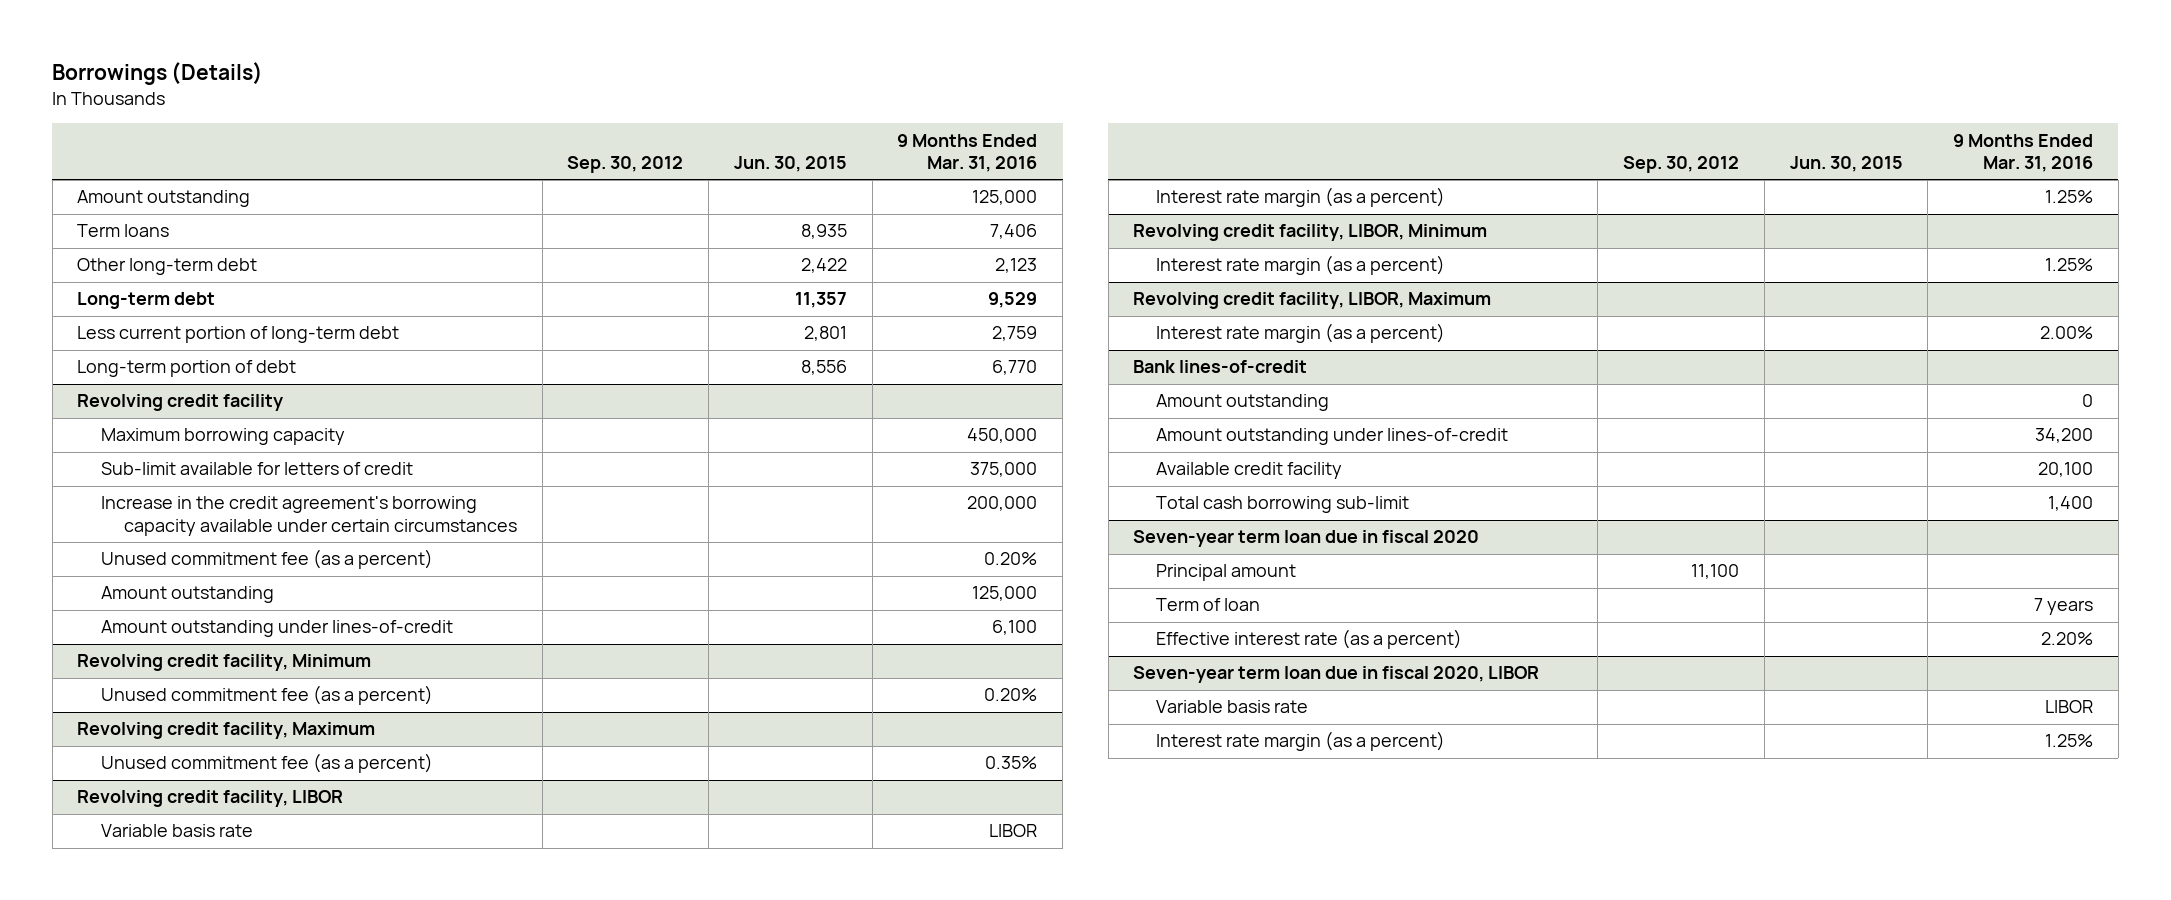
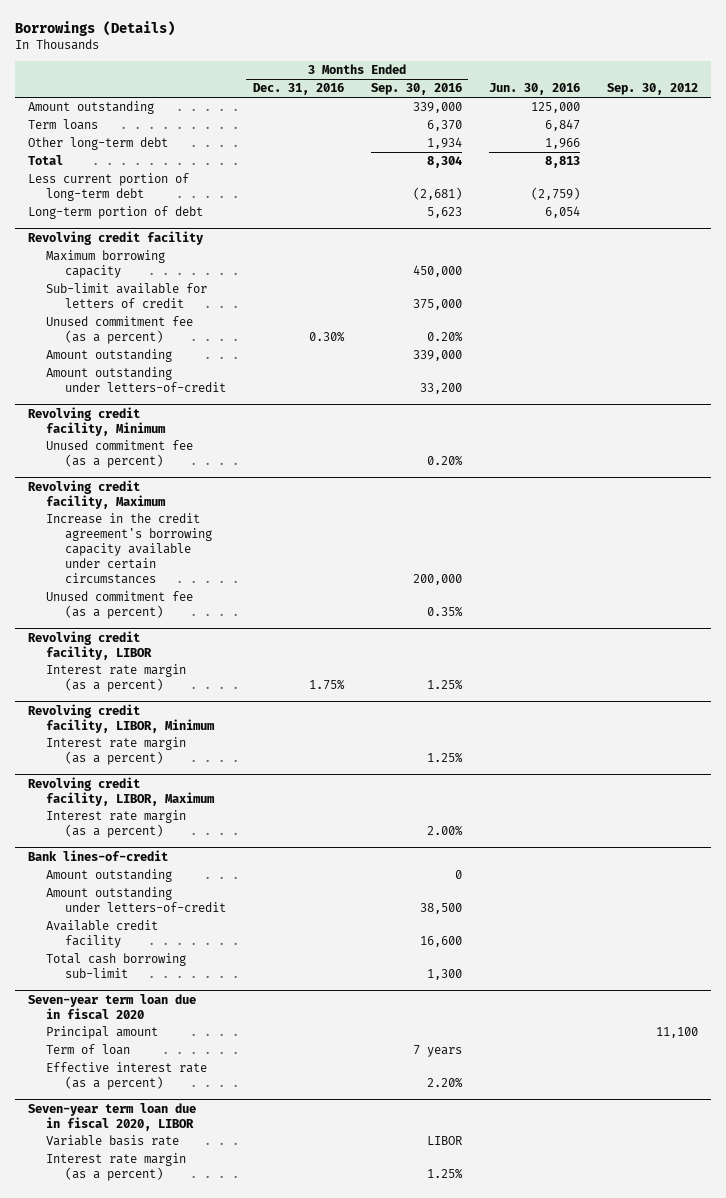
- | Sep. 30, 2012 | Jun. 30, 2015 | 9 Months Ended Mar. 31, 2016
+ | 3 Months Ended Dec. 31, 2016 | 3 Months Ended Sep. 30, 2016 | Jun. 30, 2016 | Sep. 30, 2012
- Long-term debt | | 11,357 | 9,529
+ Total | | 8,304 | 8,813 |
@ Revolving credit facility
- Increase in the credit agreement's borrowing capacity available under certain circumstances | | | 200,000
- Amount outstanding under lines-of-credit | | | 6,100
+ Amount outstanding under letters-of-credit | | 33,200 | |
@ Revolving credit facility, Maximum
+ Increase in the credit agreement's borrowing capacity available under certain circumstances | | 200,000 | |
@ Revolving credit facility, LIBOR
- Variable basis rate | | | LIBOR
@ Bank lines-of-credit
- Amount outstanding under lines-of-credit | | | 34,200
+ Amount outstanding under letters-of-credit | | 38,500 | |

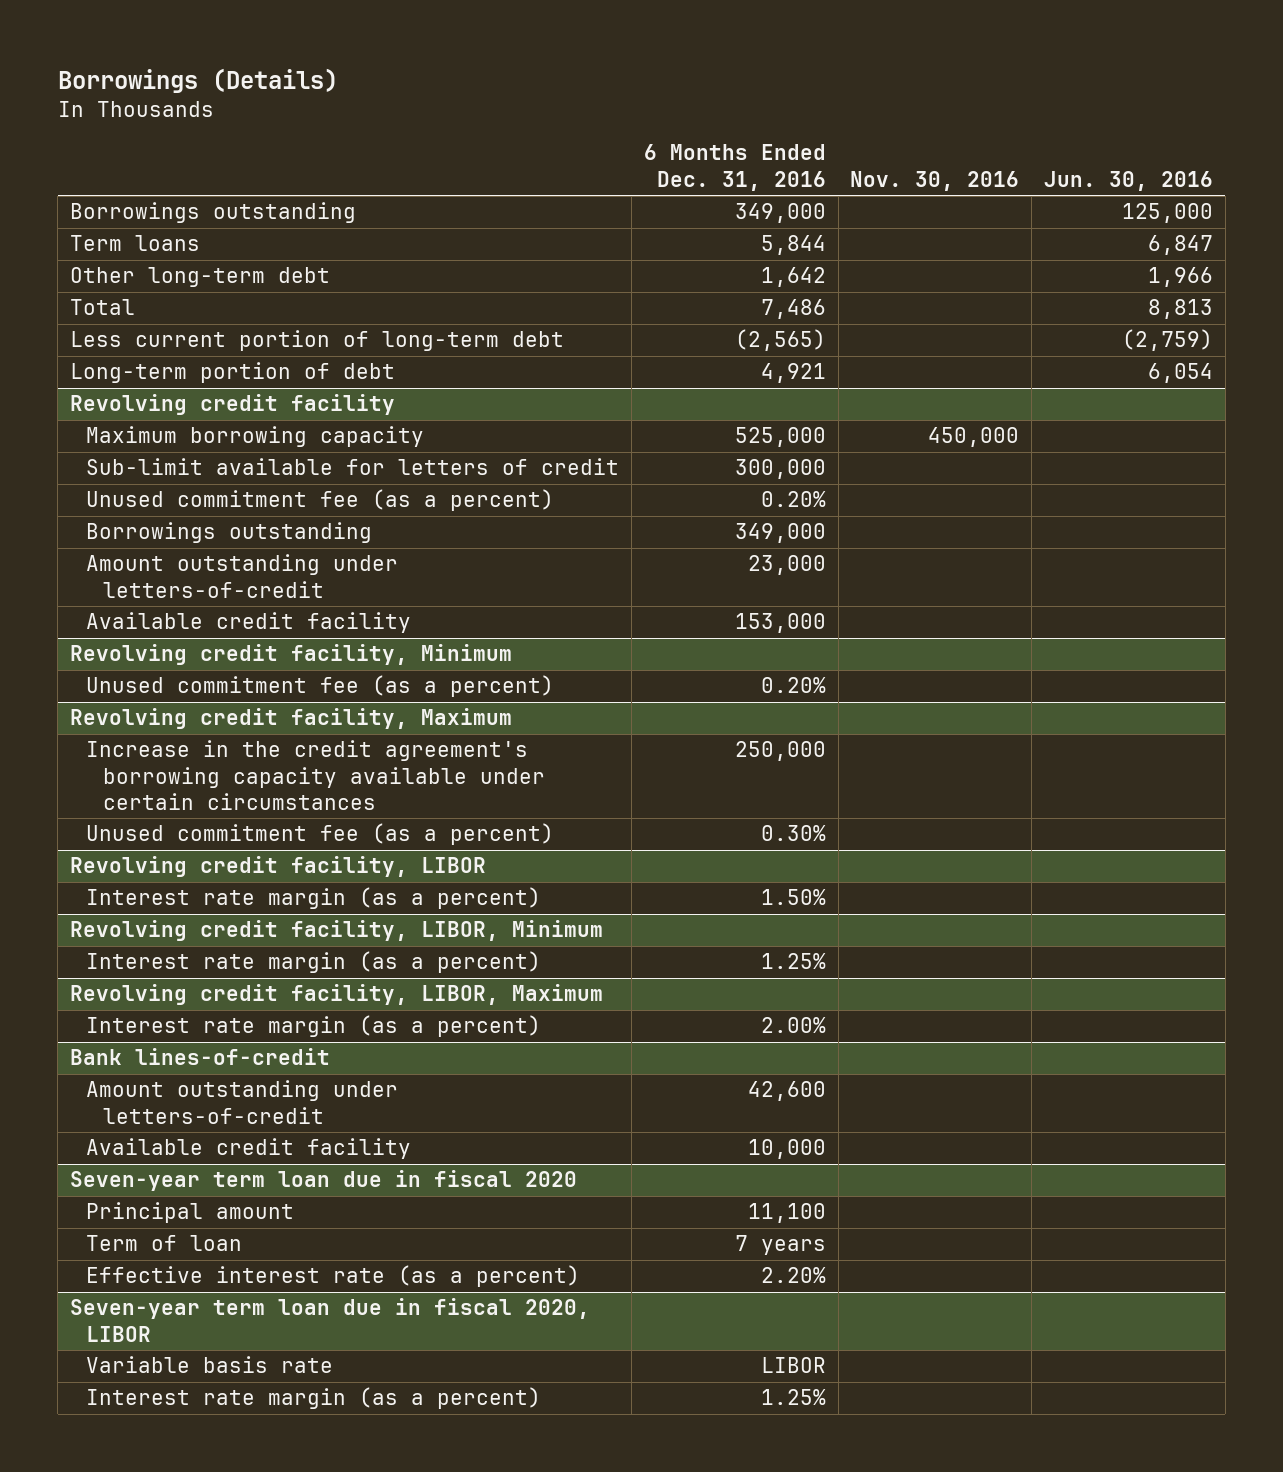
- | 3 Months Ended Dec. 31, 2016 | 3 Months Ended Sep. 30, 2016 | Jun. 30, 2016 | Sep. 30, 2012
+ | 6 Months Ended Dec. 31, 2016 | Nov. 30, 2016 | Jun. 30, 2016
- Amount outstanding | | 339,000 | 125,000 |
+ Borrowings outstanding | 349,000 | | 125,000
@ Revolving credit facility
- Amount outstanding | | 339,000 | |
+ Borrowings outstanding | 349,000 | |
+ Available credit facility | 153,000 | |
@ Bank lines-of-credit
- Amount outstanding | | 0 | |
- Total cash borrowing sub-limit | | 1,300 | |

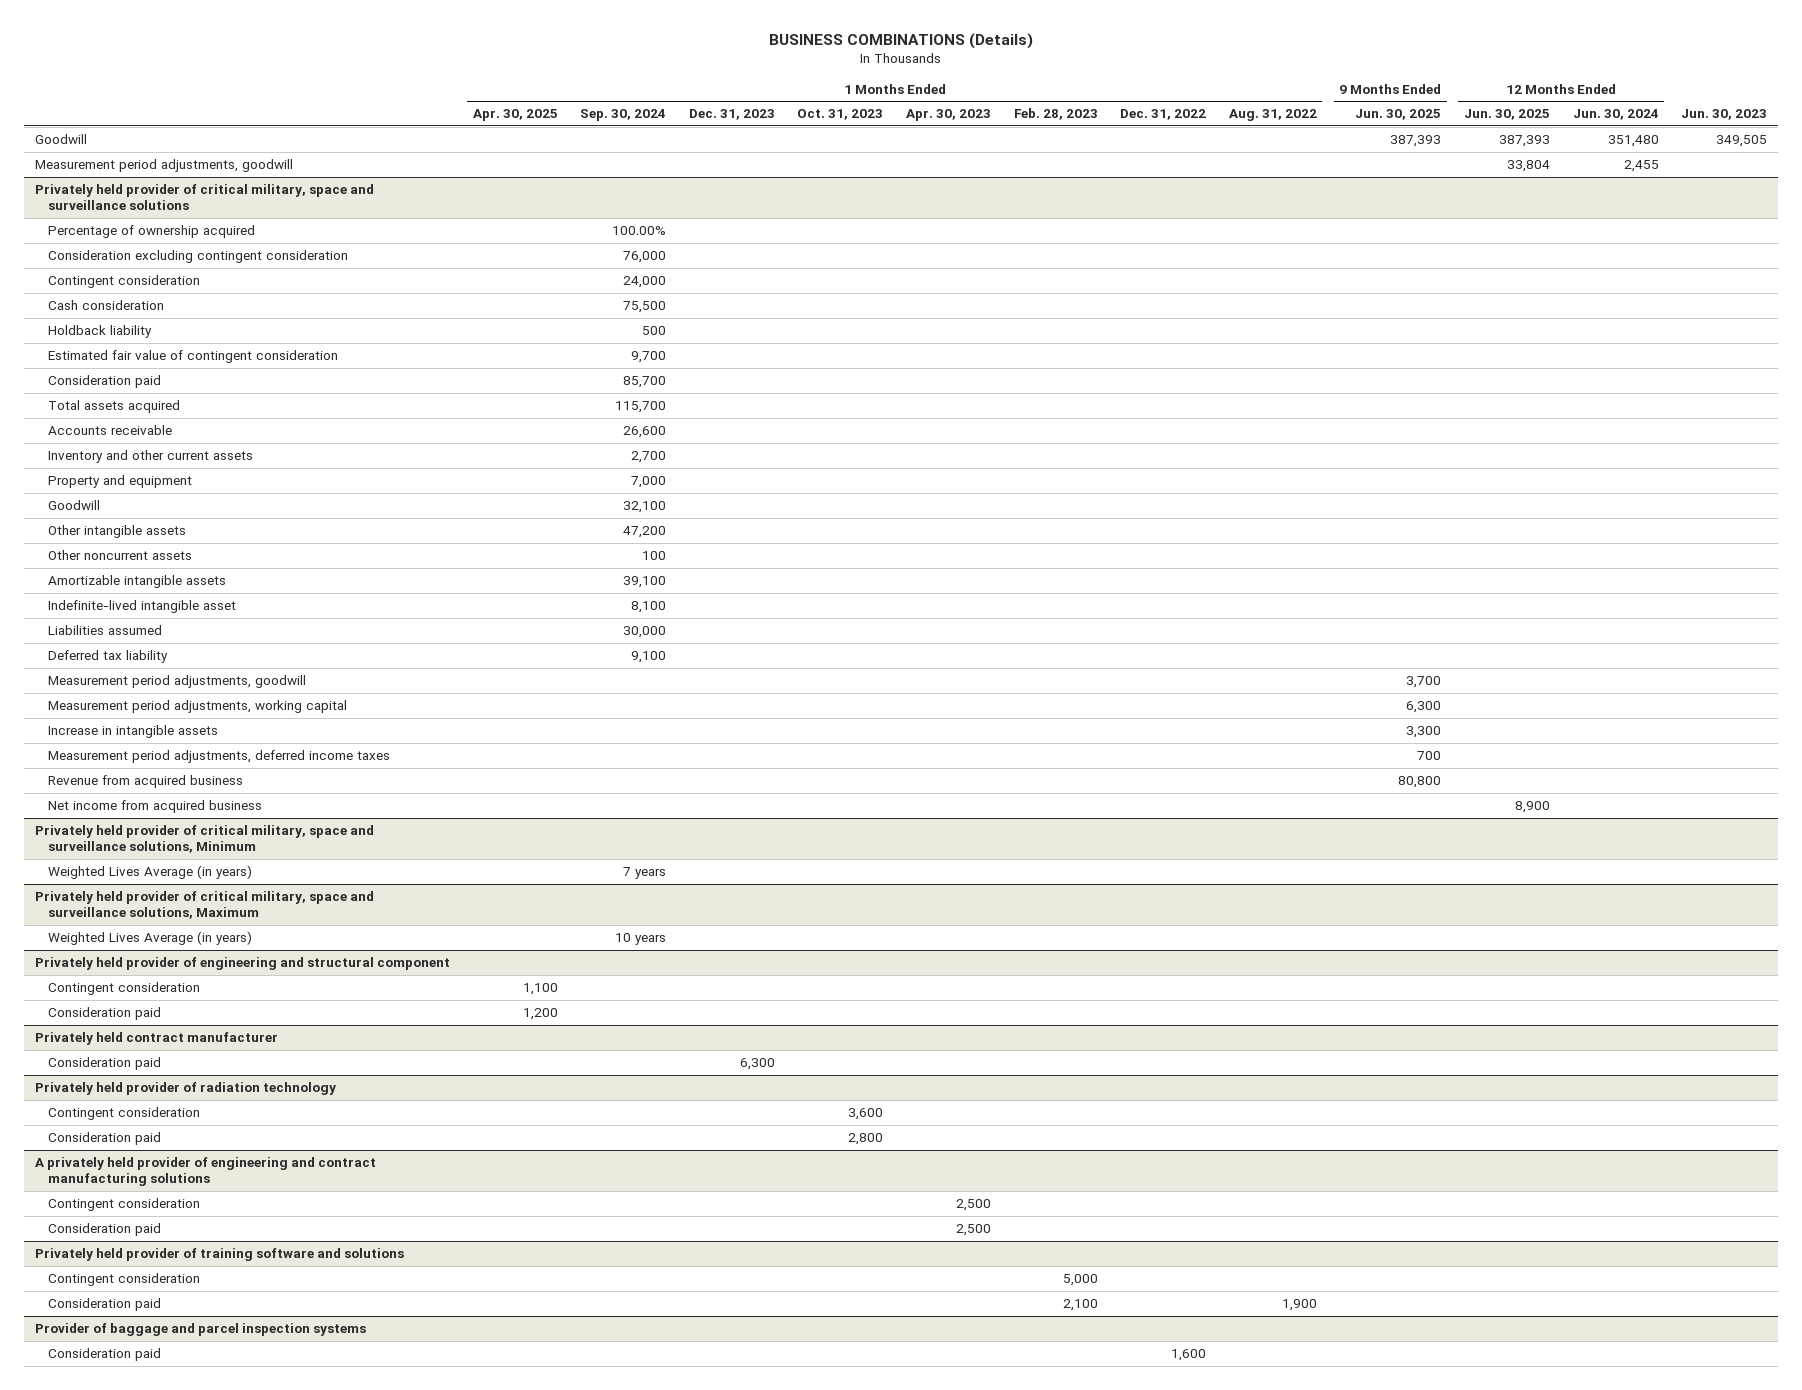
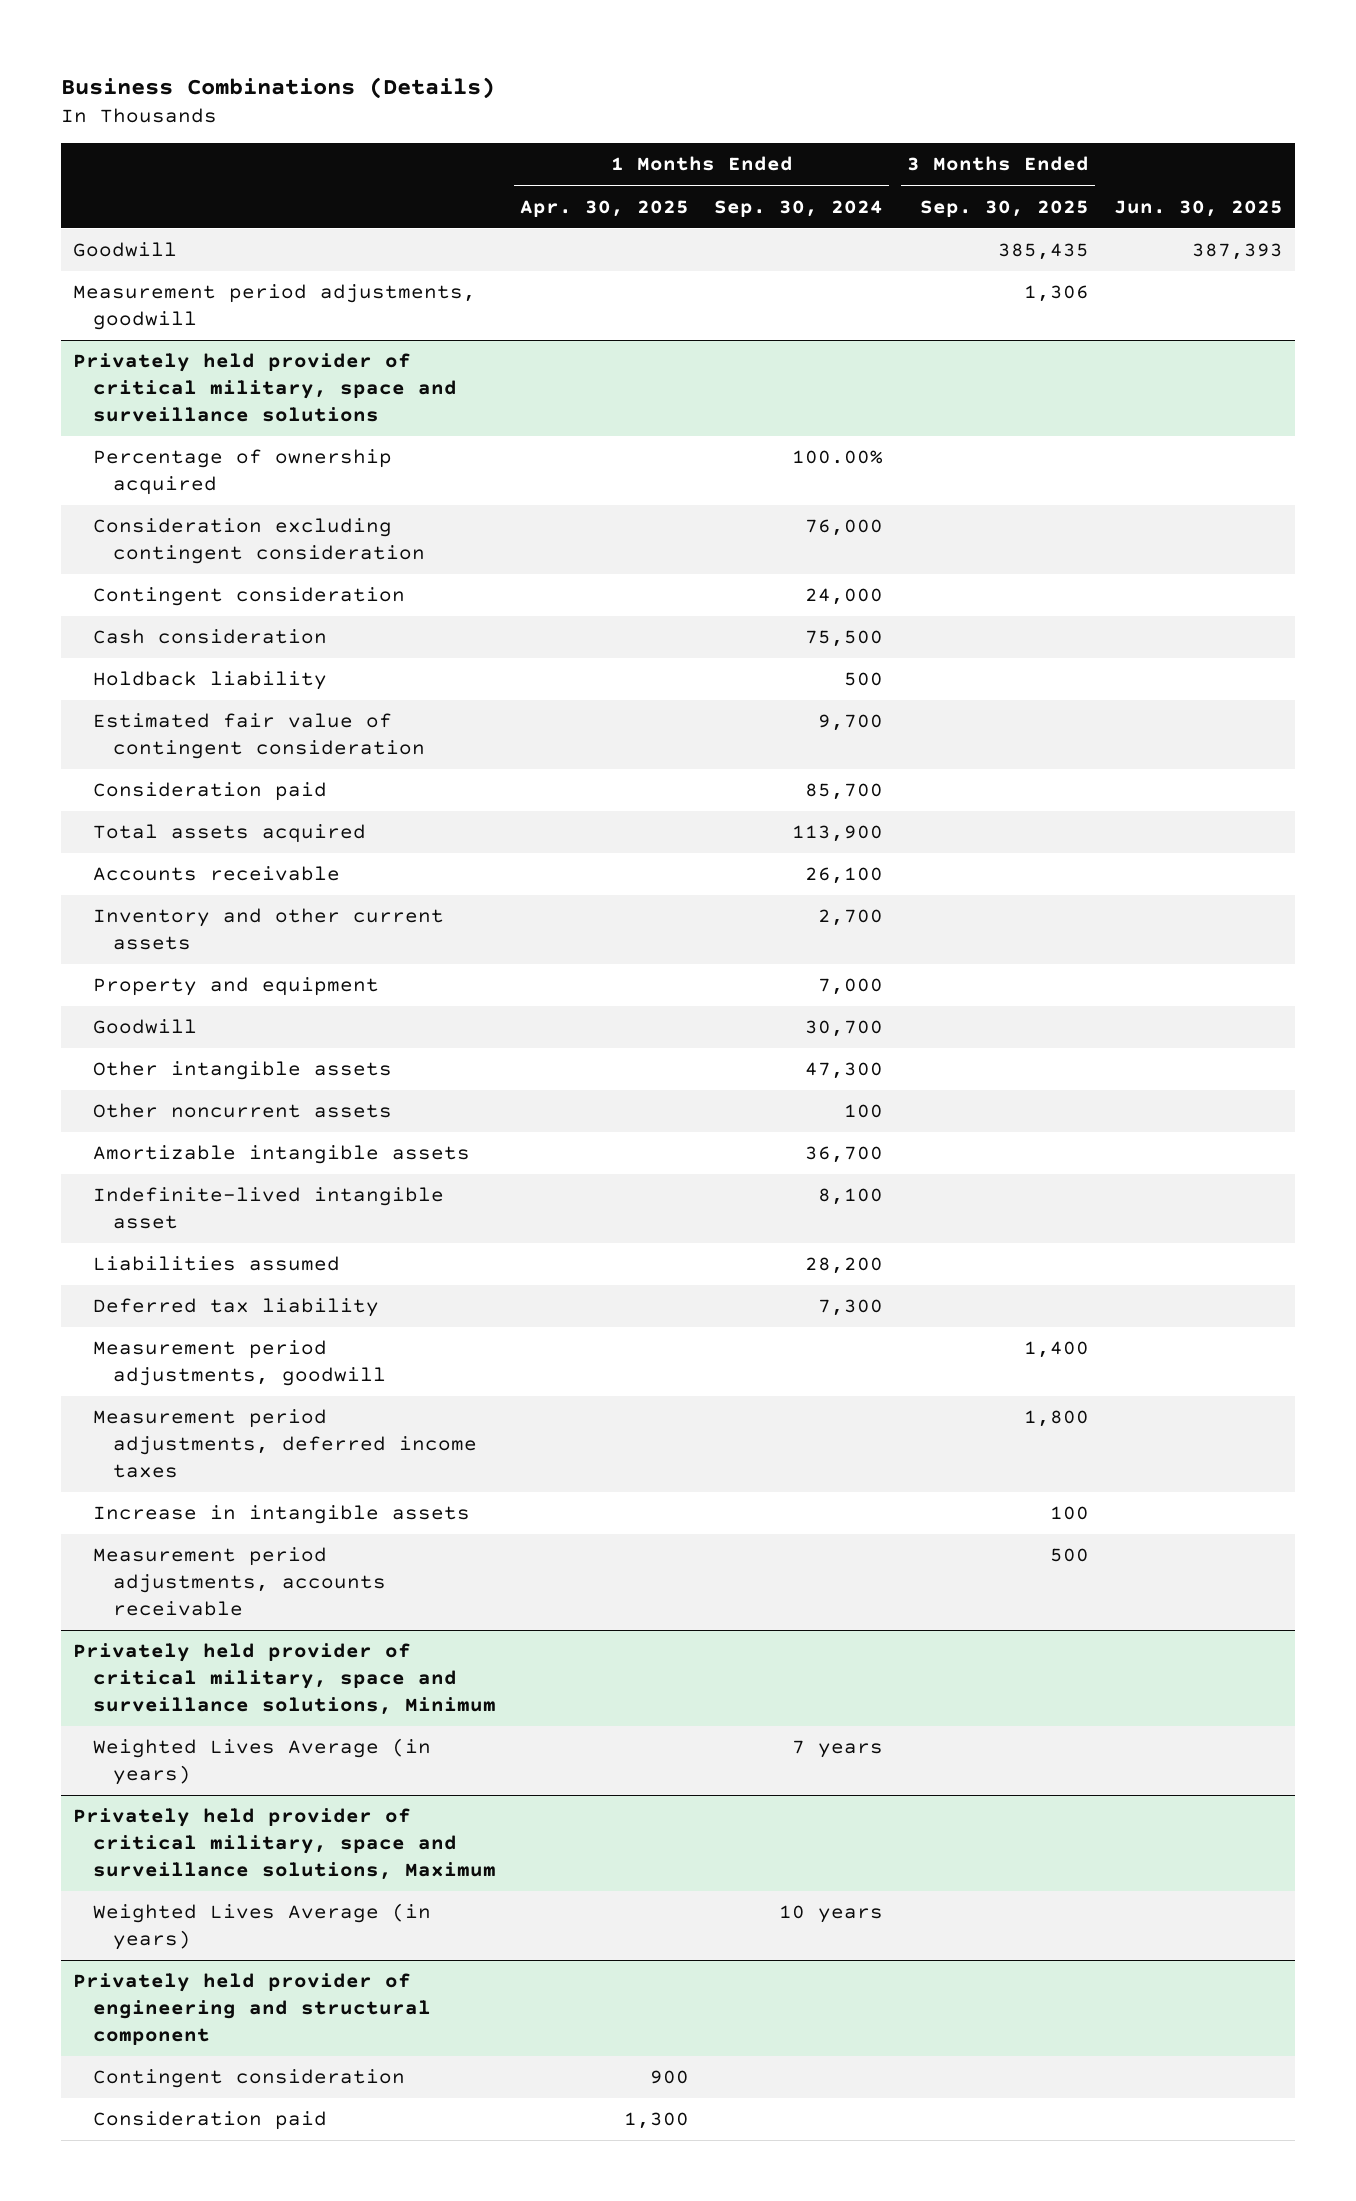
- BUSINESS COMBINATIONS (Details)
+ Business Combinations (Details)
- | 1 Months Ended Apr. 30, 2025 | 1 Months Ended Sep. 30, 2024 | 1 Months Ended Dec. 31, 2023 | 1 Months Ended Oct. 31, 2023 | 1 Months Ended Apr. 30, 2023 | 1 Months Ended Feb. 28, 2023 | 1 Months Ended Dec. 31, 2022 | 1 Months Ended Aug. 31, 2022 | 9 Months Ended Jun. 30, 2025 | 12 Months Ended Jun. 30, 2025 | 12 Months Ended Jun. 30, 2024 | Jun. 30, 2023
+ | 1 Months Ended Apr. 30, 2025 | 1 Months Ended Sep. 30, 2024 | 3 Months Ended Sep. 30, 2025 | Jun. 30, 2025
@ Privately held provider of critical military, space and surveillance solutions
- Total assets acquired | | 115,700 | | | | | | | | | |
- Accounts receivable | | 26,600 | | | | | | | | | |
+ Total assets acquired | | 113,900 | |
+ Accounts receivable | | 26,100 | |
- Goodwill | | 32,100 | | | | | | | | | |
- Other intangible assets | | 47,200 | | | | | | | | | |
+ Goodwill | | 30,700 | |
+ Other intangible assets | | 47,300 | |
- Amortizable intangible assets | | 39,100 | | | | | | | | | |
+ Amortizable intangible assets | | 36,700 | |
- Liabilities assumed | | 30,000 | | | | | | | | | |
- Deferred tax liability | | 9,100 | | | | | | | | | |
+ Liabilities assumed | | 28,200 | |
+ Deferred tax liability | | 7,300 | |
- Measurement period adjustments, working capital | | | | | | | | | 6,300 | | |
- Revenue from acquired business | | | | | | | | | 80,800 | | |
- Net income from acquired business | | | | | | | | | | 8,900 | |
moved down: Increase in intangible assets | | | 100 |
+ Measurement period adjustments, accounts receivable | | | 500 |
@ Privately held provider of engineering and structural component
- Contingent consideration | 1,100 | | | | | | | | | | |
- Consideration paid | 1,200 | | | | | | | | | | |
- Privately held contract manufacturer
- Consideration paid | | | 6,300 | | | | | | | | |
- Privately held provider of radiation technology
- Contingent consideration | | | | 3,600 | | | | | | | |
- Consideration paid | | | | 2,800 | | | | | | | |
- A privately held provider of engineering and contract manufacturing solutions
- Contingent consideration | | | | | 2,500 | | | | | | |
- Consideration paid | | | | | 2,500 | | | | | | |
- Privately held provider of training software and solutions
- Contingent consideration | | | | | | 5,000 | | | | | |
- Consideration paid | | | | | | 2,100 | | 1,900 | | | |
- Provider of baggage and parcel inspection systems
- Consideration paid | | | | | | | 1,600 | | | | |
@ Privately held provider of engineering and structural component
+ Contingent consideration | 900 | | |
+ Consideration paid | 1,300 | | |

